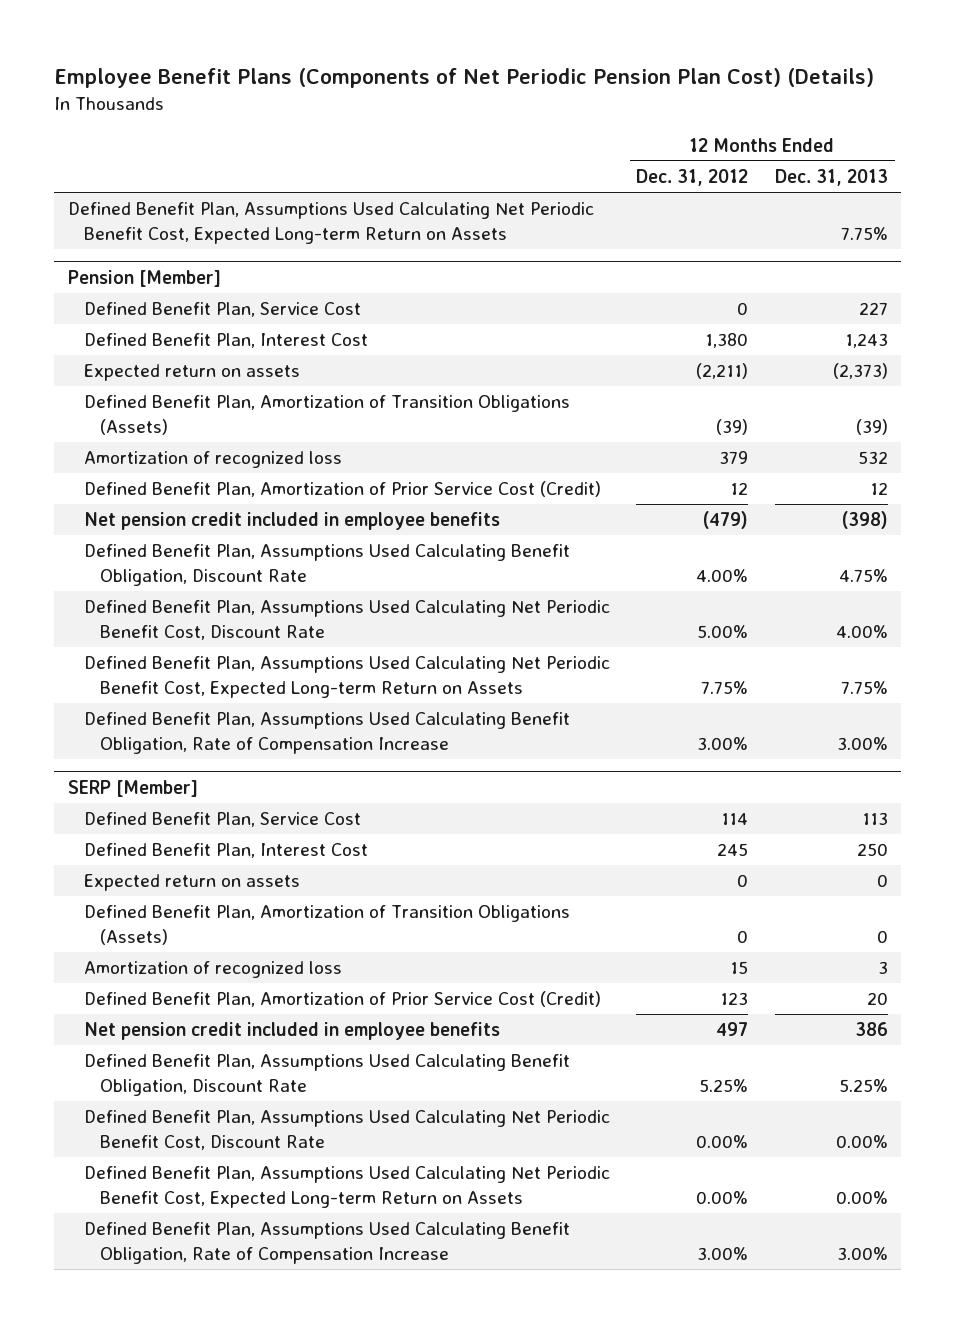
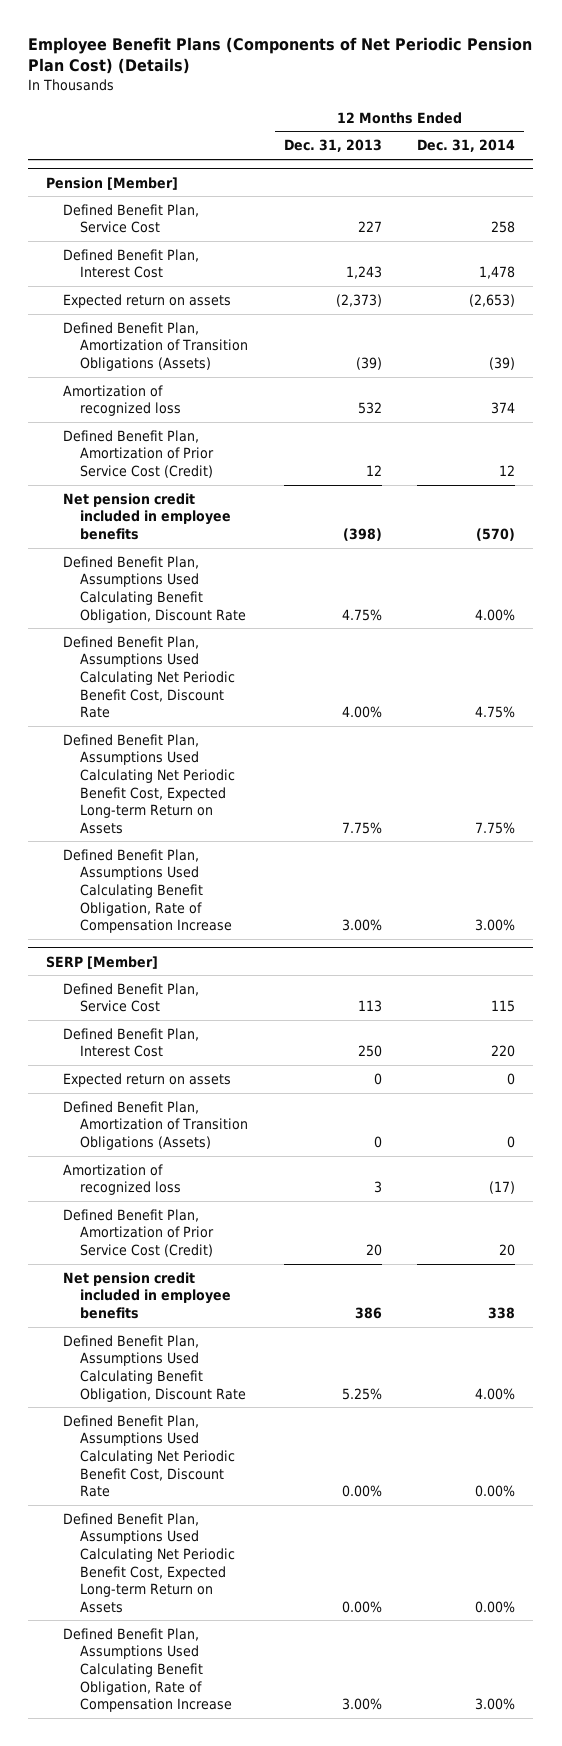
- | 12 Months Ended Dec. 31, 2012 | 12 Months Ended Dec. 31, 2013
+ | 12 Months Ended Dec. 31, 2013 | 12 Months Ended Dec. 31, 2014
- Defined Benefit Plan, Assumptions Used Calculating Net Periodic Benefit Cost, Expected Long-term Return on Assets | | 7.75%

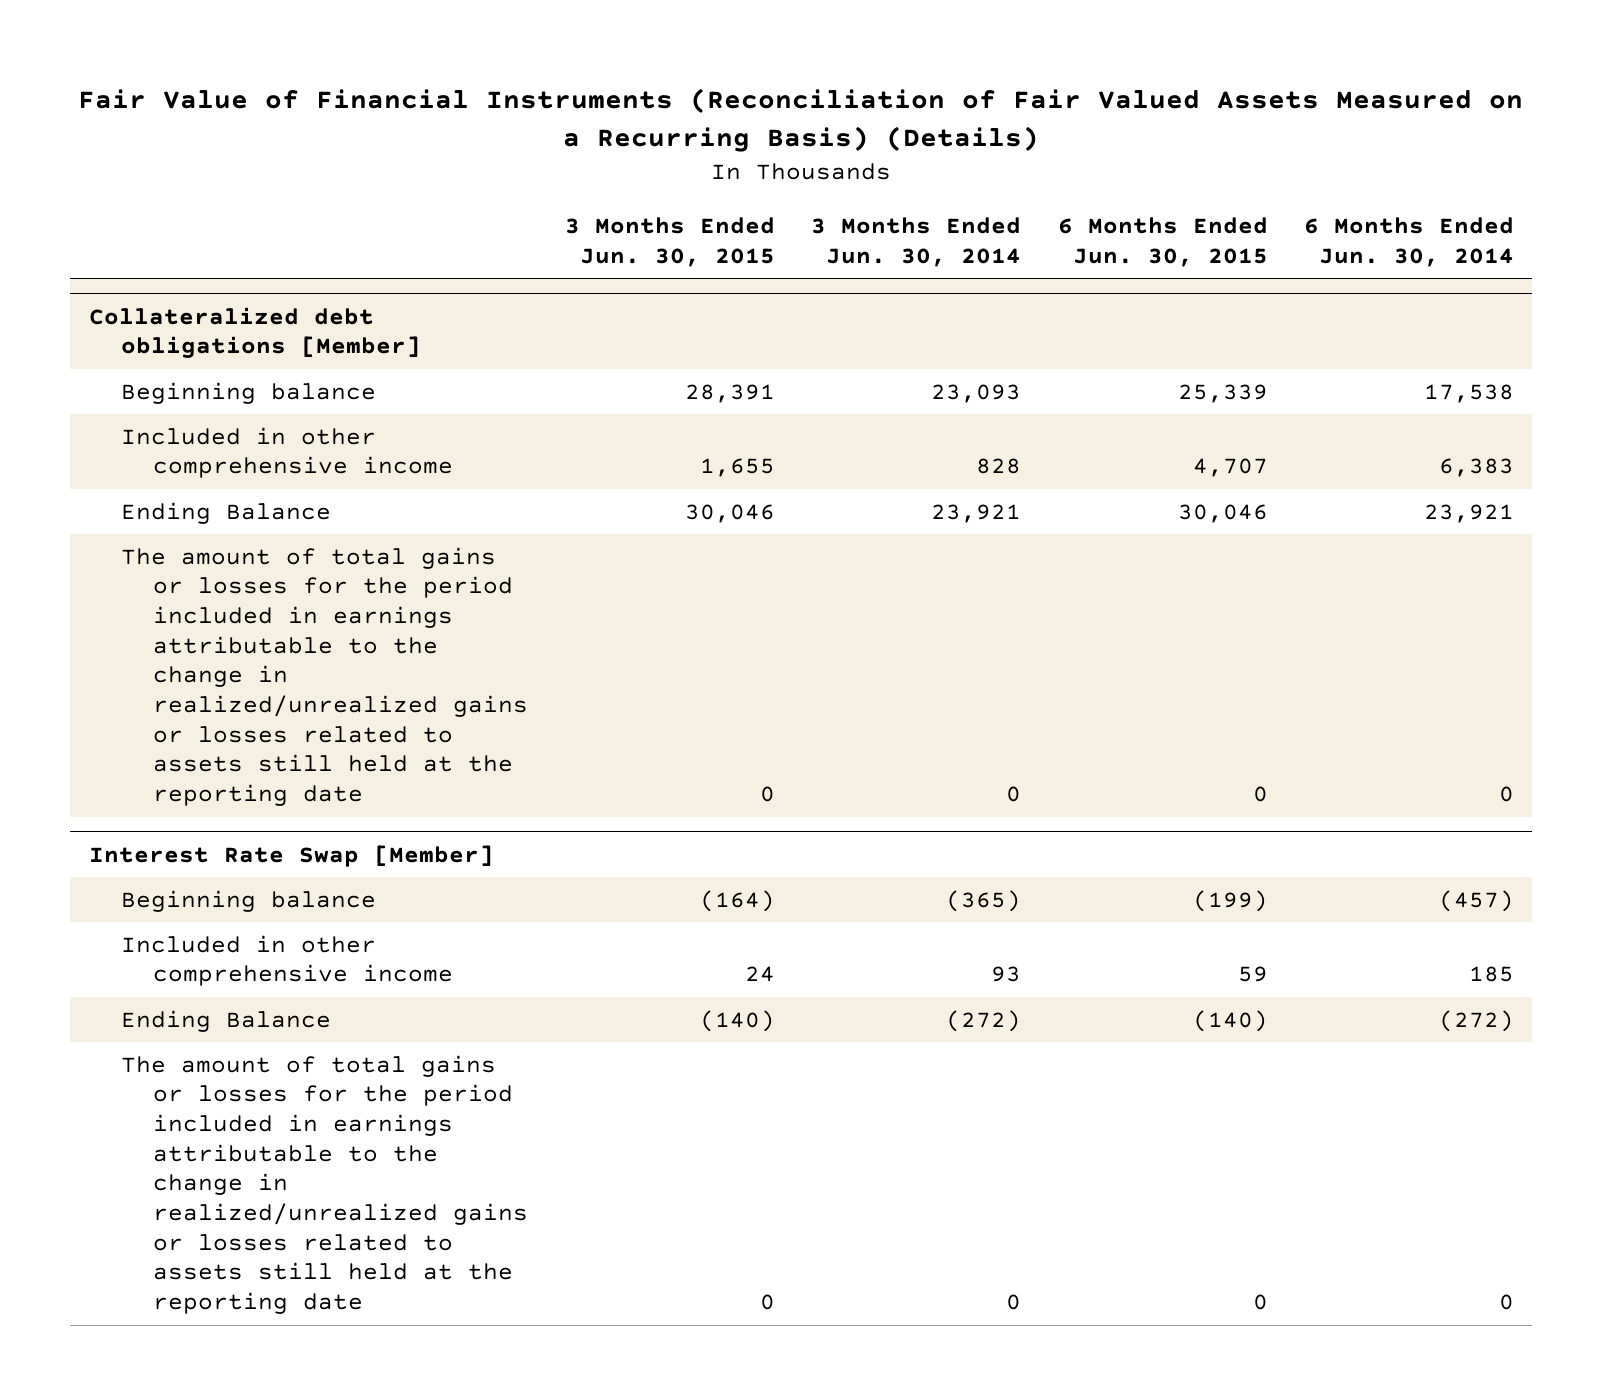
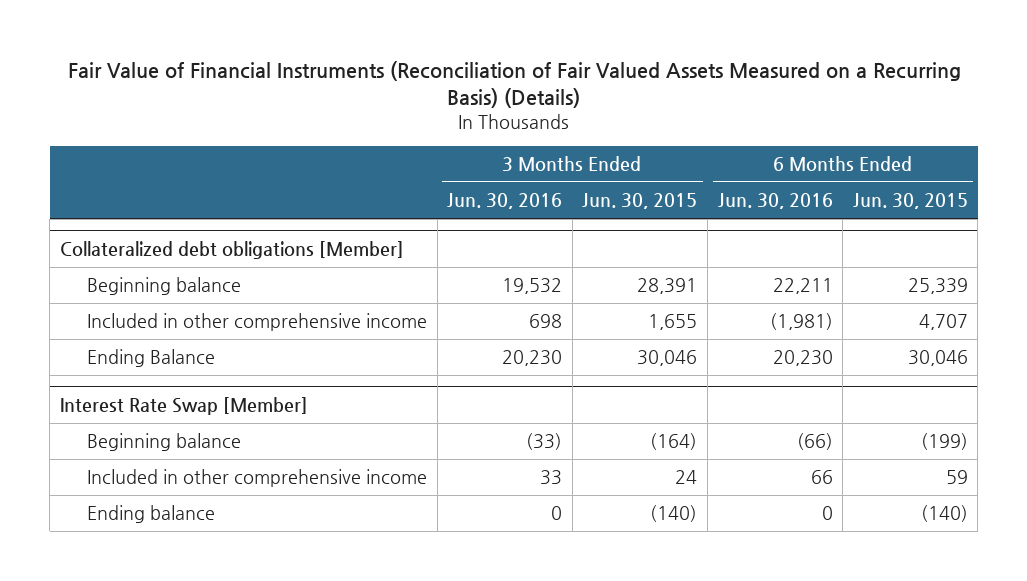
- | 3 Months Ended Jun. 30, 2015 | 3 Months Ended Jun. 30, 2014 | 6 Months Ended Jun. 30, 2015 | 6 Months Ended Jun. 30, 2014
+ | 3 Months Ended Jun. 30, 2016 | 3 Months Ended Jun. 30, 2015 | 6 Months Ended Jun. 30, 2016 | 6 Months Ended Jun. 30, 2015
@ Collateralized debt obligations [Member]
- The amount of total gains or losses for the period included in earnings attributable to the change in realized/unrealized gains or losses related to assets still held at the reporting date | 0 | 0 | 0 | 0
@ Interest Rate Swap [Member]
- Ending Balance | (140) | (272) | (140) | (272)
- The amount of total gains or losses for the period included in earnings attributable to the change in realized/unrealized gains or losses related to assets still held at the reporting date | 0 | 0 | 0 | 0
+ Ending balance | 0 | (140) | 0 | (140)

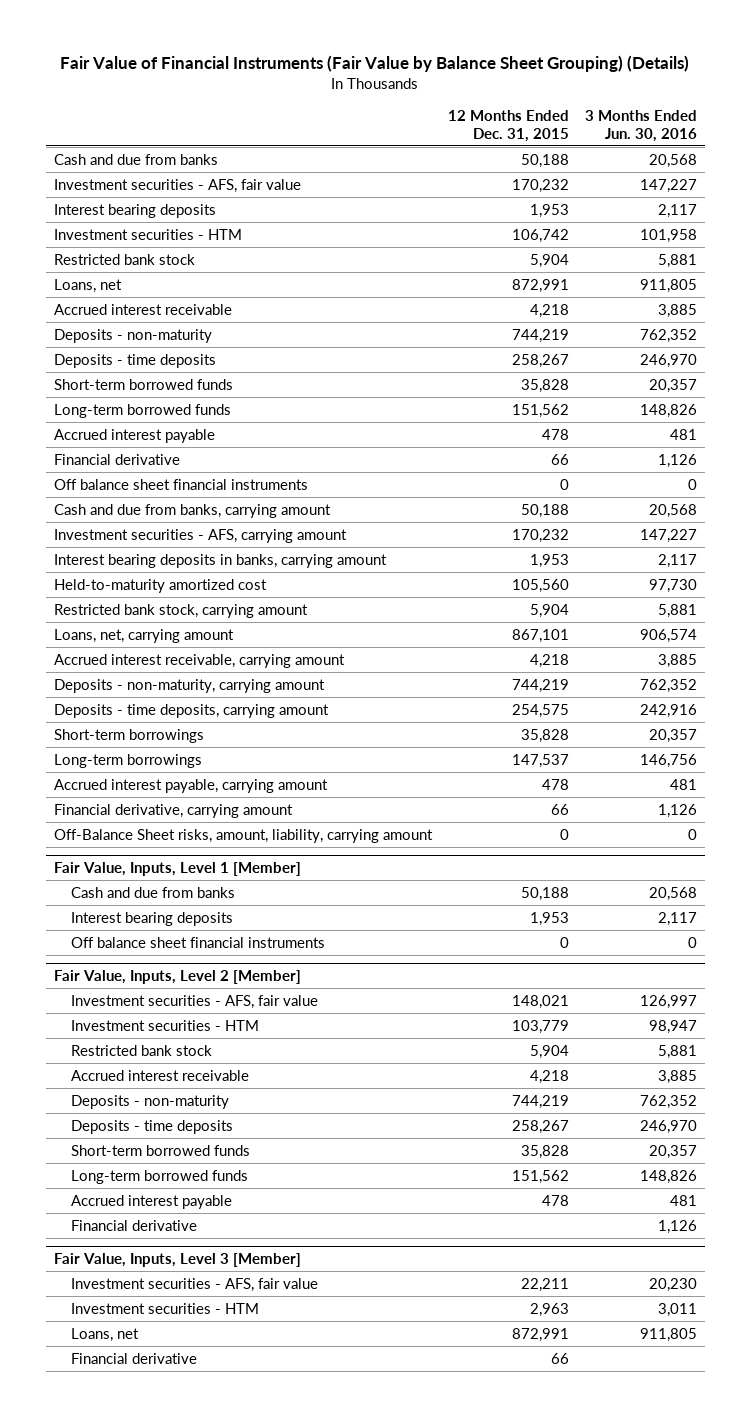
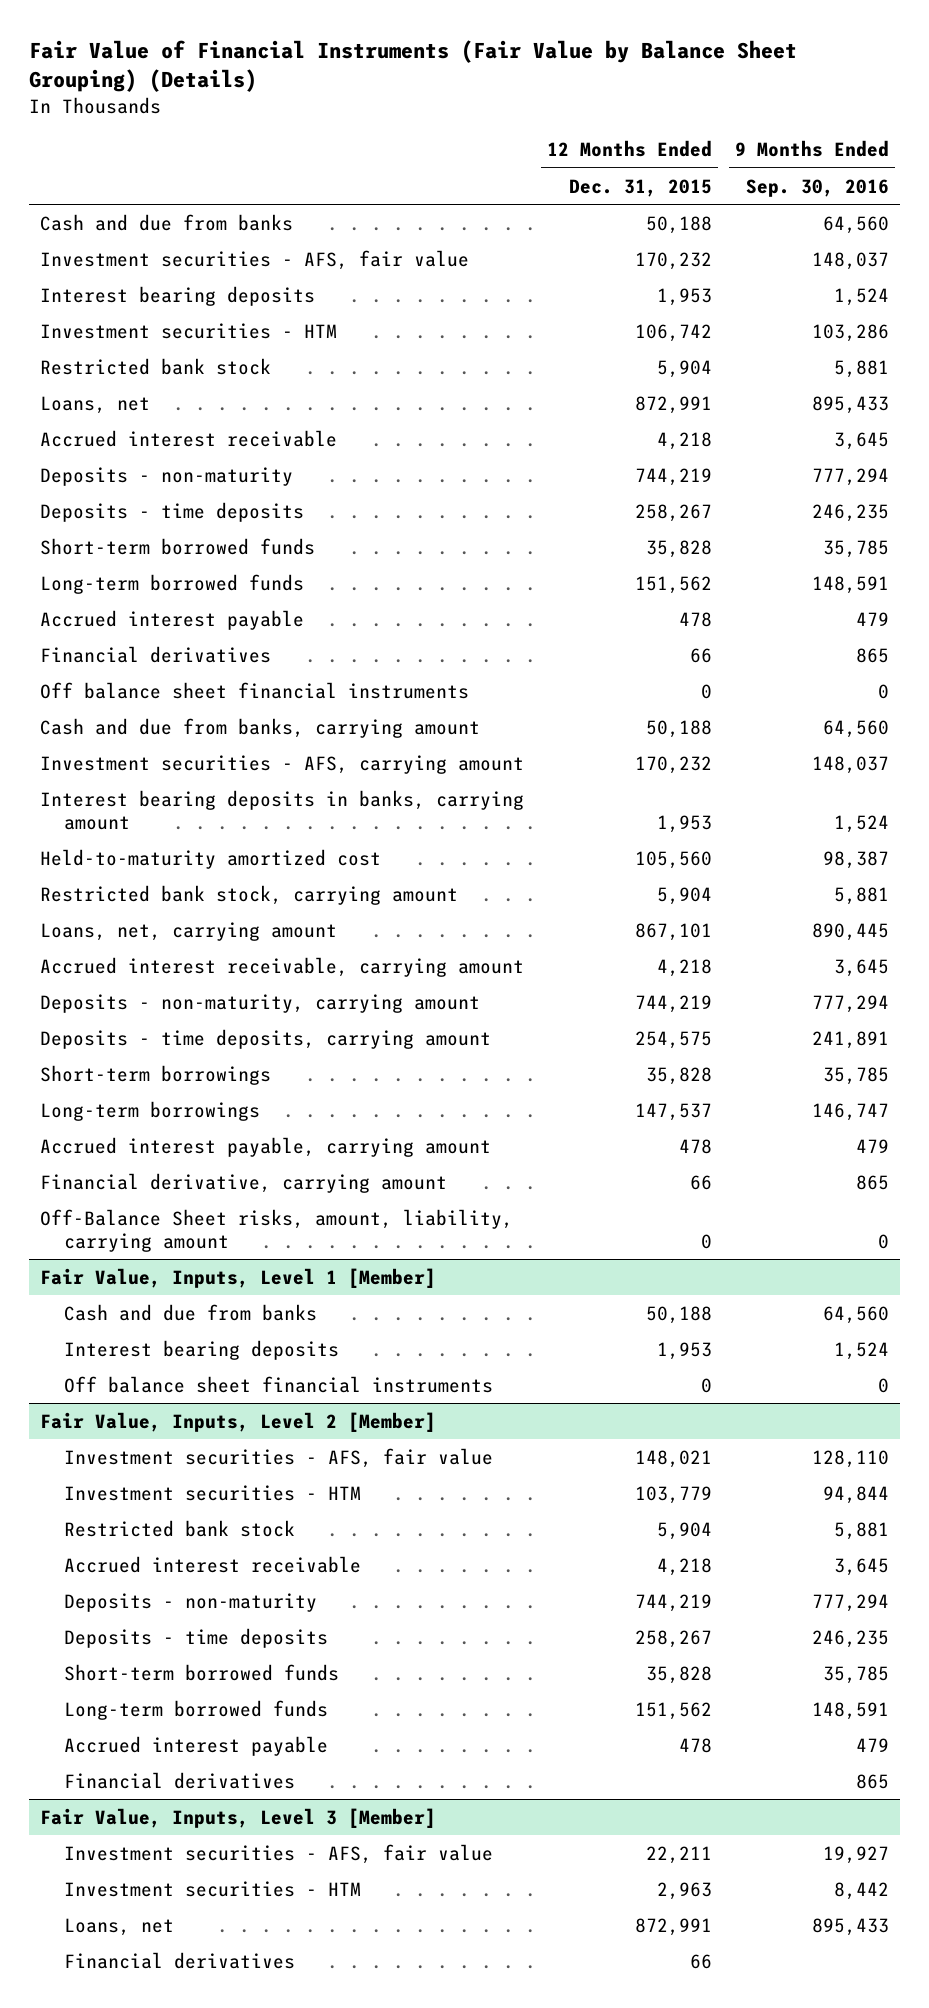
- | 12 Months Ended Dec. 31, 2015 | 3 Months Ended Jun. 30, 2016
+ | 12 Months Ended Dec. 31, 2015 | 9 Months Ended Sep. 30, 2016
- Financial derivative | 66 | 1,126
+ Financial derivatives | 66 | 865
@ Fair Value, Inputs, Level 2 [Member]
- Financial derivative | | 1,126
+ Financial derivatives | | 865
@ Fair Value, Inputs, Level 3 [Member]
- Financial derivative | 66 |
+ Financial derivatives | 66 |

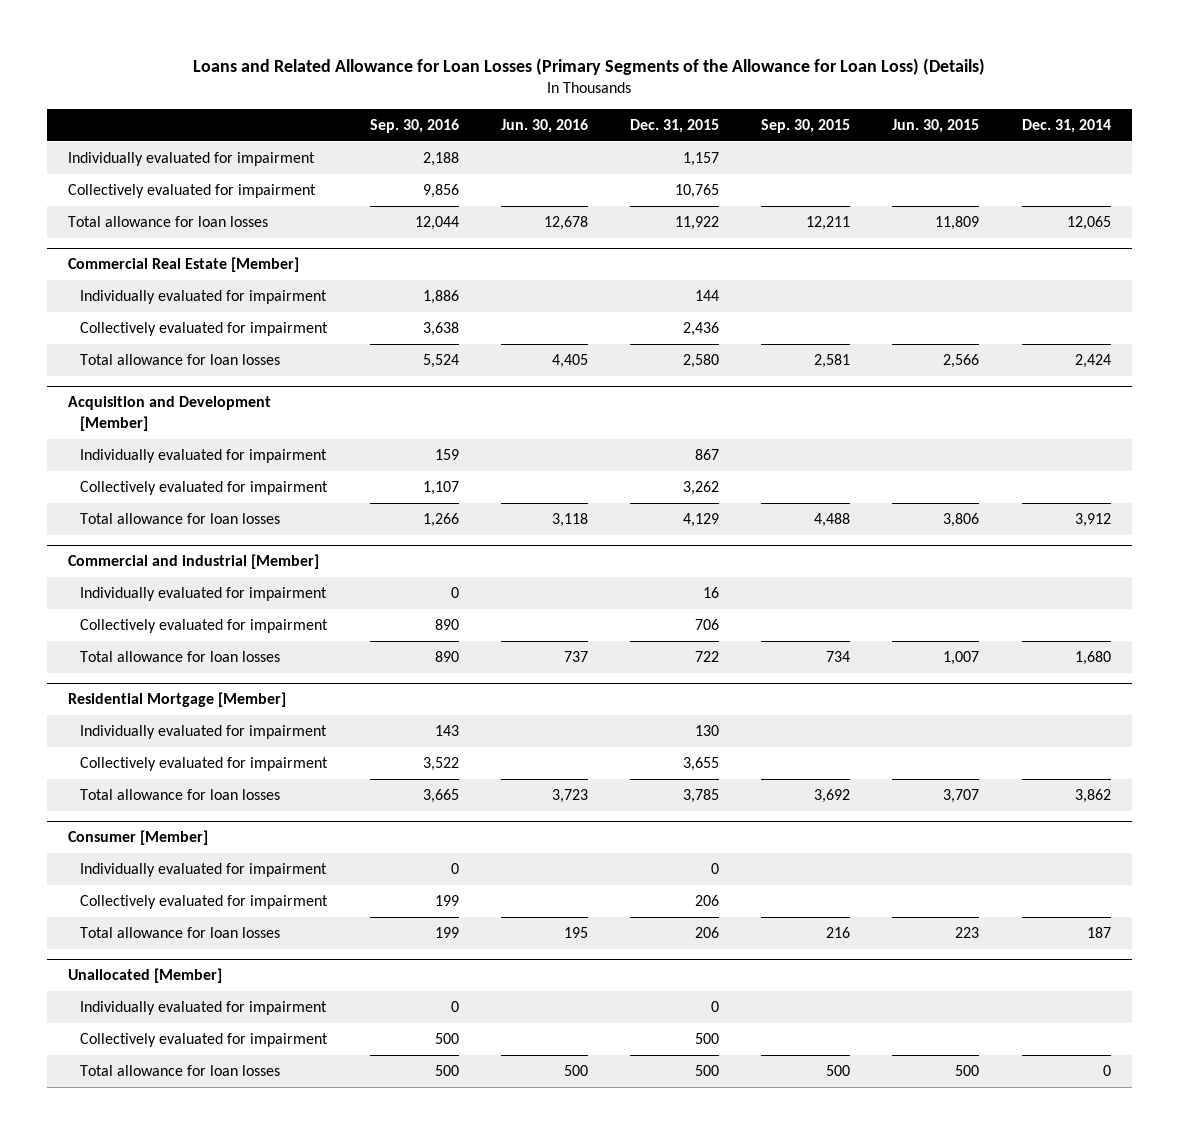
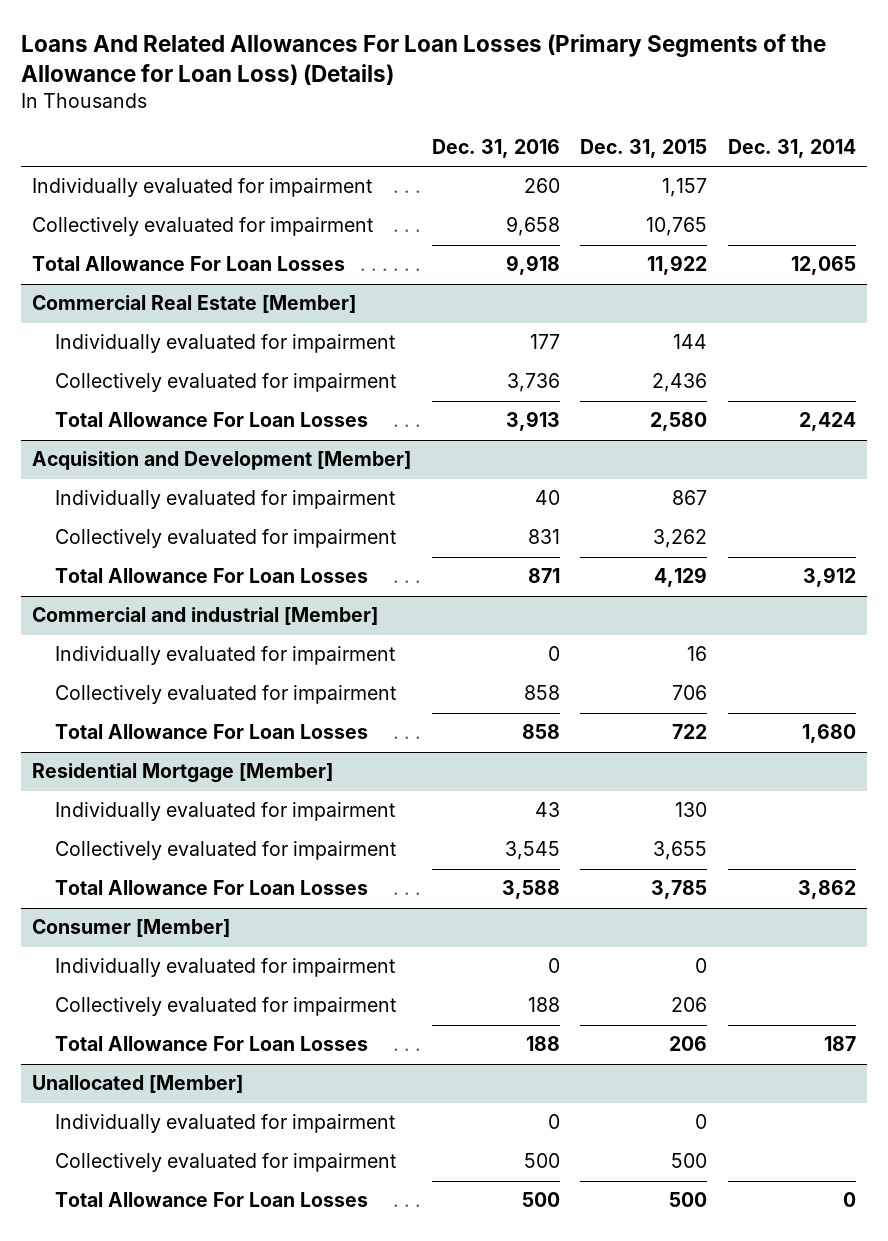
- Loans and Related Allowance for Loan Losses (Primary Segments of the Allowance for Loan Loss) (Details)
+ Loans And Related Allowances For Loan Losses (Primary Segments of the Allowance for Loan Loss) (Details)
- | Sep. 30, 2016 | Jun. 30, 2016 | Dec. 31, 2015 | Sep. 30, 2015 | Jun. 30, 2015 | Dec. 31, 2014
+ | Dec. 31, 2016 | Dec. 31, 2015 | Dec. 31, 2014
- Total allowance for loan losses | 12,044 | 12,678 | 11,922 | 12,211 | 11,809 | 12,065
+ Total Allowance For Loan Losses | 9,918 | 11,922 | 12,065
@ Commercial Real Estate [Member]
- Total allowance for loan losses | 5,524 | 4,405 | 2,580 | 2,581 | 2,566 | 2,424
+ Total Allowance For Loan Losses | 3,913 | 2,580 | 2,424
@ Acquisition and Development [Member]
- Total allowance for loan losses | 1,266 | 3,118 | 4,129 | 4,488 | 3,806 | 3,912
+ Total Allowance For Loan Losses | 871 | 4,129 | 3,912
@ Commercial and industrial [Member]
- Total allowance for loan losses | 890 | 737 | 722 | 734 | 1,007 | 1,680
+ Total Allowance For Loan Losses | 858 | 722 | 1,680
@ Residential Mortgage [Member]
- Total allowance for loan losses | 3,665 | 3,723 | 3,785 | 3,692 | 3,707 | 3,862
+ Total Allowance For Loan Losses | 3,588 | 3,785 | 3,862
@ Consumer [Member]
- Total allowance for loan losses | 199 | 195 | 206 | 216 | 223 | 187
+ Total Allowance For Loan Losses | 188 | 206 | 187
@ Unallocated [Member]
- Total allowance for loan losses | 500 | 500 | 500 | 500 | 500 | 0
+ Total Allowance For Loan Losses | 500 | 500 | 0

